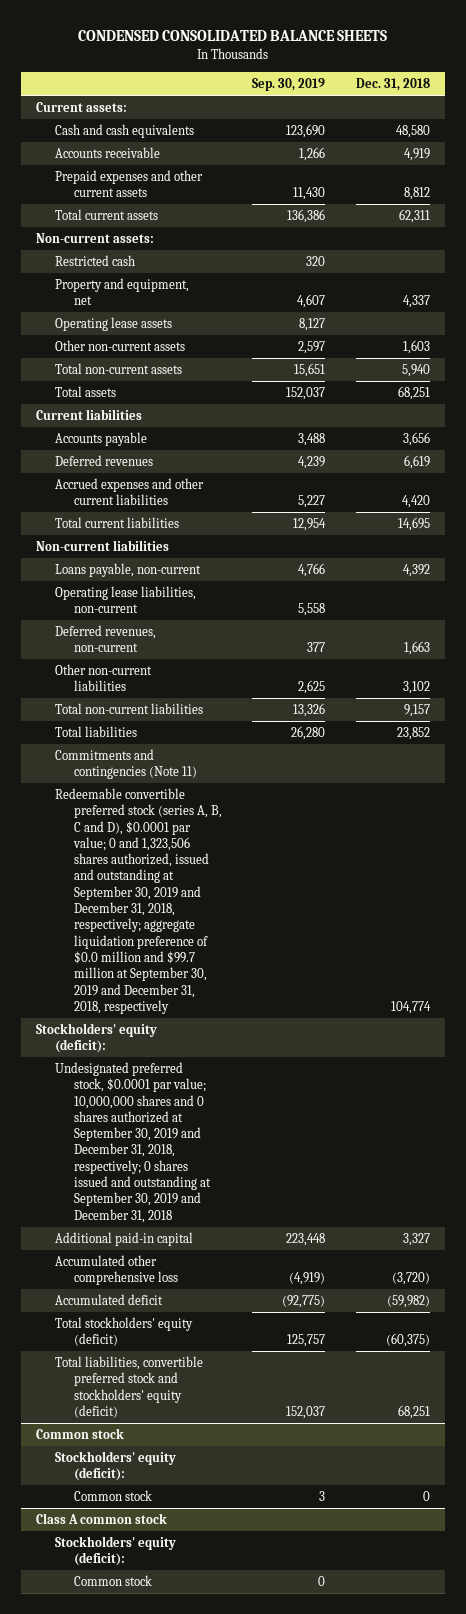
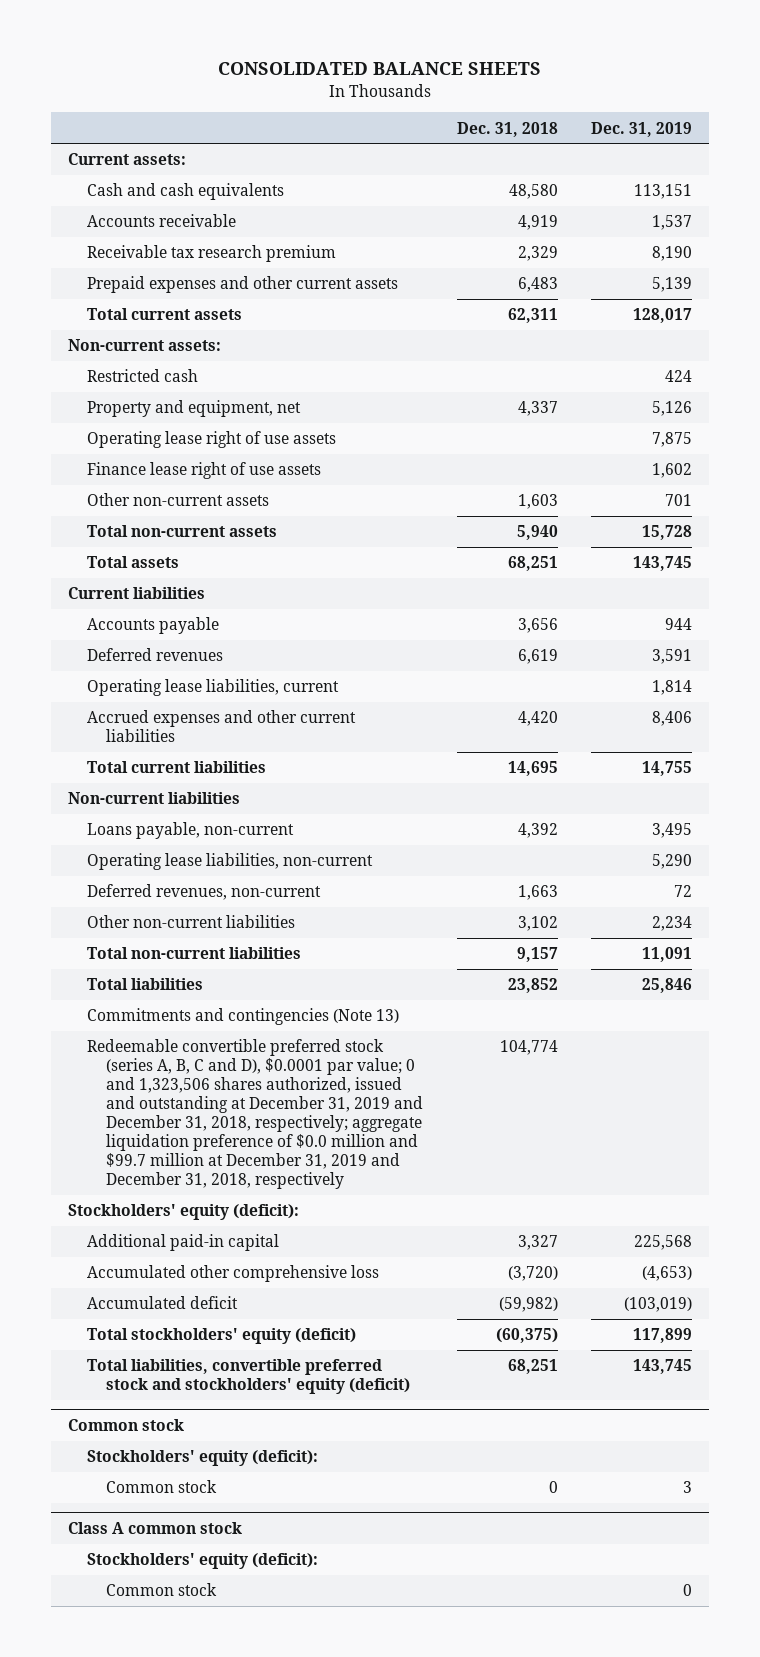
- CONDENSED CONSOLIDATED BALANCE SHEETS
+ CONSOLIDATED BALANCE SHEETS
- | Sep. 30, 2019 | Dec. 31, 2018
+ | Dec. 31, 2018 | Dec. 31, 2019
- Prepaid expenses and other current assets | 11,430 | 8,812
+ Receivable tax research premium | 2,329 | 8,190
+ Prepaid expenses and other current assets | 6,483 | 5,139
- Operating lease assets | 8,127 |
+ Operating lease right of use assets | | 7,875
+ Finance lease right of use assets | | 1,602
+ Operating lease liabilities, current | | 1,814
- Commitments and contingencies (Note 11)
- Redeemable convertible preferred stock (series A, B, C and D), $0.0001 par value; 0 and 1,323,506 shares authorized, issued and outstanding at September 30, 2019 and December 31, 2018, respectively; aggregate liquidation preference of $0.0 million and $99.7 million at September 30, 2019 and December 31, 2018, respectively | | 104,774
+ Commitments and contingencies (Note 13)
+ Redeemable convertible preferred stock (series A, B, C and D), $0.0001 par value; 0 and 1,323,506 shares authorized, issued and outstanding at December 31, 2019 and December 31, 2018, respectively; aggregate liquidation preference of $0.0 million and $99.7 million at December 31, 2019 and December 31, 2018, respectively | 104,774 |
- Undesignated preferred stock, $0.0001 par value; 10,000,000 shares and 0 shares authorized at September 30, 2019 and December 31, 2018, respectively; 0 shares issued and outstanding at September 30, 2019 and December 31, 2018

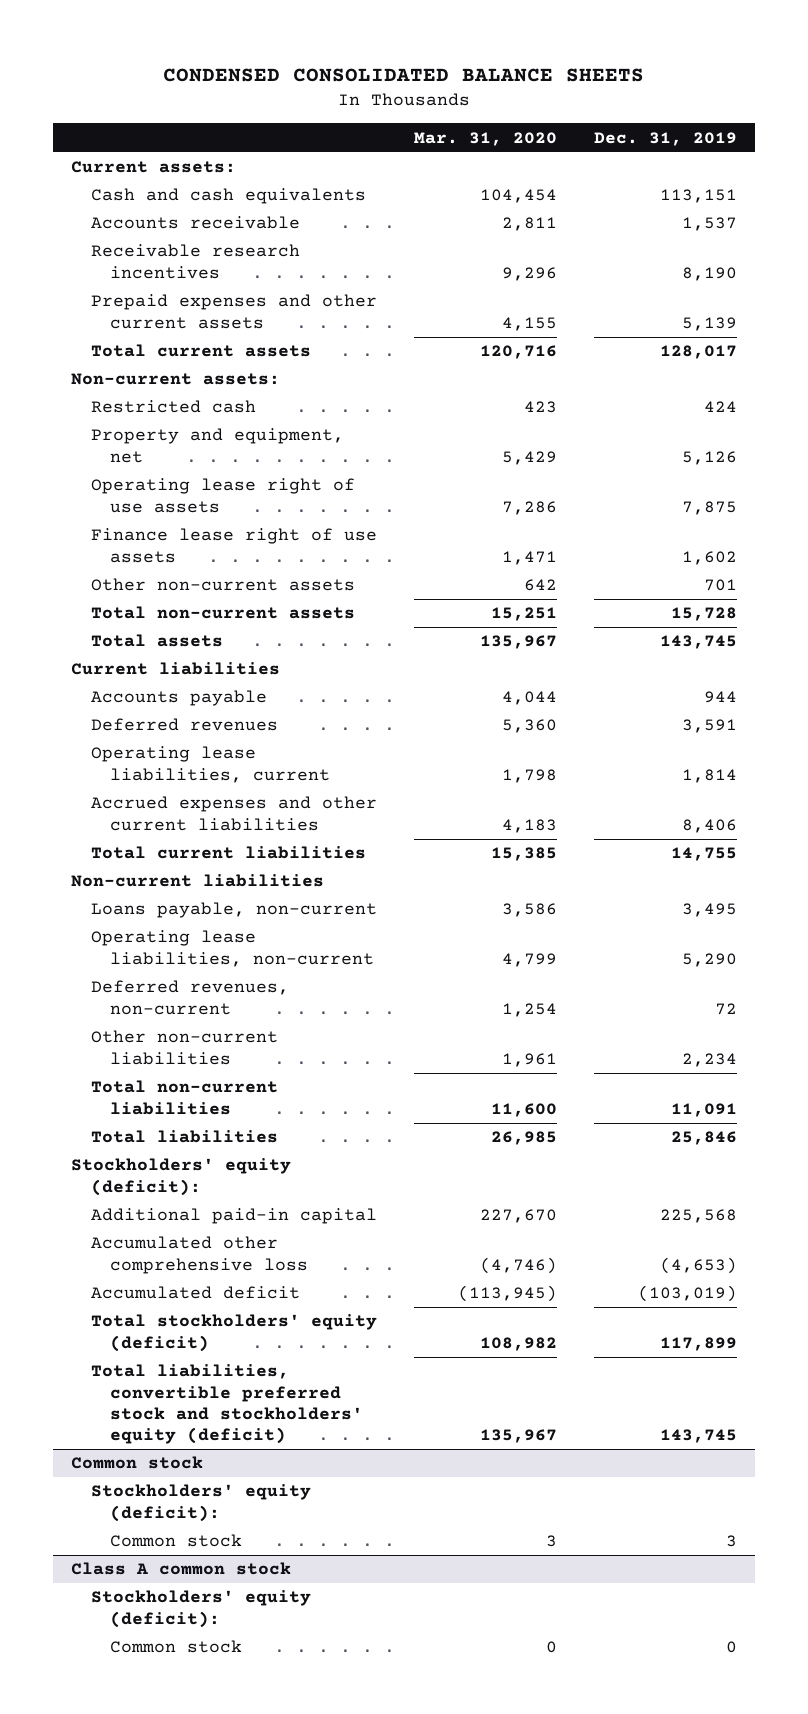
- CONSOLIDATED BALANCE SHEETS
+ CONDENSED CONSOLIDATED BALANCE SHEETS
- | Dec. 31, 2018 | Dec. 31, 2019
+ | Mar. 31, 2020 | Dec. 31, 2019
- Receivable tax research premium | 2,329 | 8,190
+ Receivable research incentives | 9,296 | 8,190
- Commitments and contingencies (Note 13)
- Redeemable convertible preferred stock (series A, B, C and D), $0.0001 par value; 0 and 1,323,506 shares authorized, issued and outstanding at December 31, 2019 and December 31, 2018, respectively; aggregate liquidation preference of $0.0 million and $99.7 million at December 31, 2019 and December 31, 2018, respectively | 104,774 |

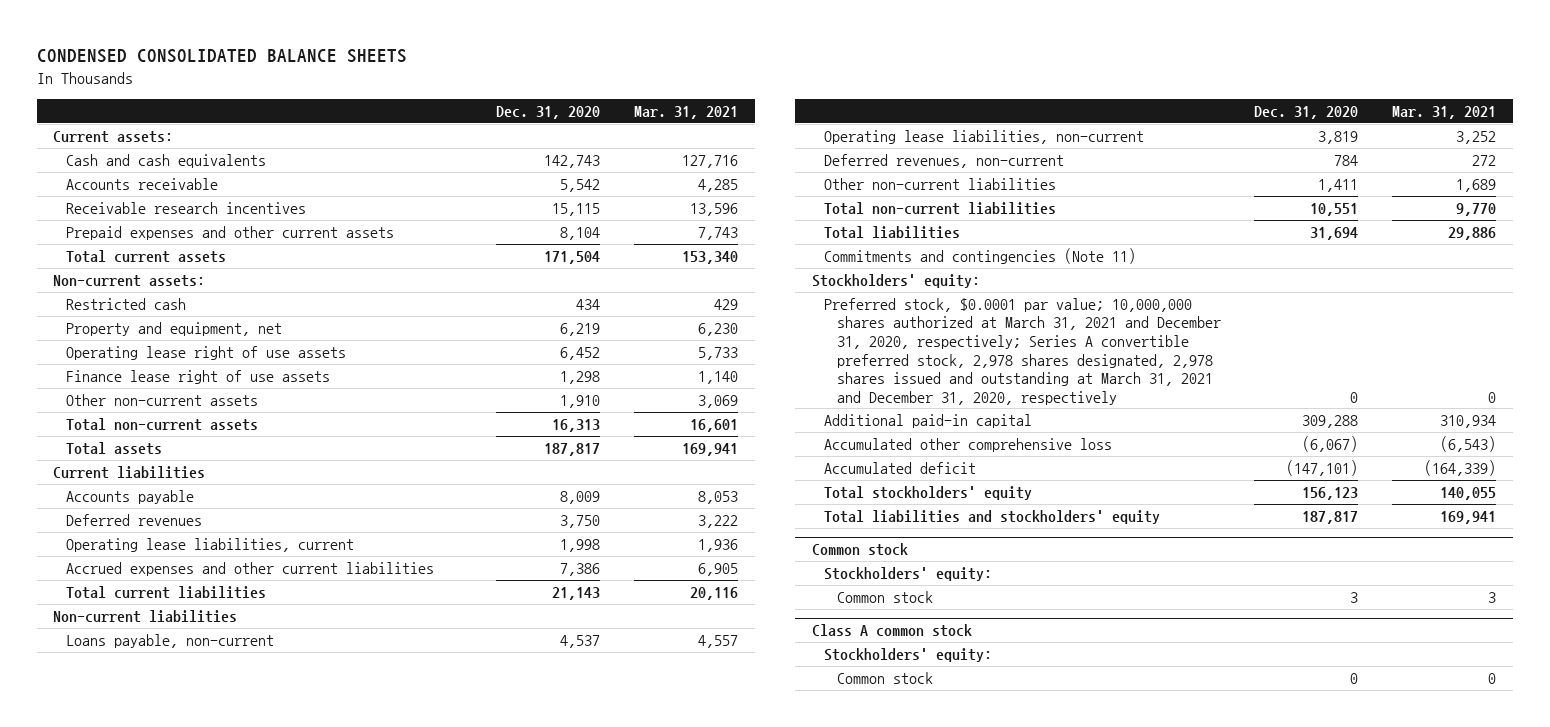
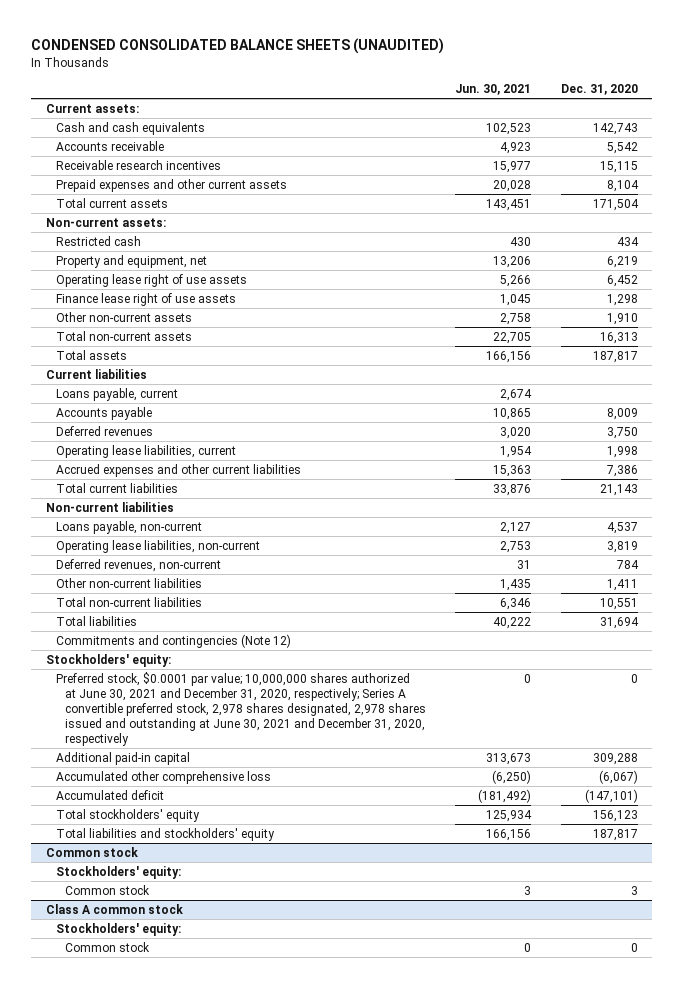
- CONDENSED CONSOLIDATED BALANCE SHEETS
+ CONDENSED CONSOLIDATED BALANCE SHEETS (UNAUDITED)
- | Dec. 31, 2020 | Mar. 31, 2021
+ | Jun. 30, 2021 | Dec. 31, 2020
+ Loans payable, current | 2,674 |
- Commitments and contingencies (Note 11)
+ Commitments and contingencies (Note 12)
- Preferred stock, $0.0001 par value; 10,000,000 shares authorized at March 31, 2021 and December 31, 2020, respectively; Series A convertible preferred stock, 2,978 shares designated, 2,978 shares issued and outstanding at March 31, 2021 and December 31, 2020, respectively | 0 | 0
+ Preferred stock, $0.0001 par value; 10,000,000 shares authorized at June 30, 2021 and December 31, 2020, respectively; Series A convertible preferred stock, 2,978 shares designated, 2,978 shares issued and outstanding at June 30, 2021 and December 31, 2020, respectively | 0 | 0

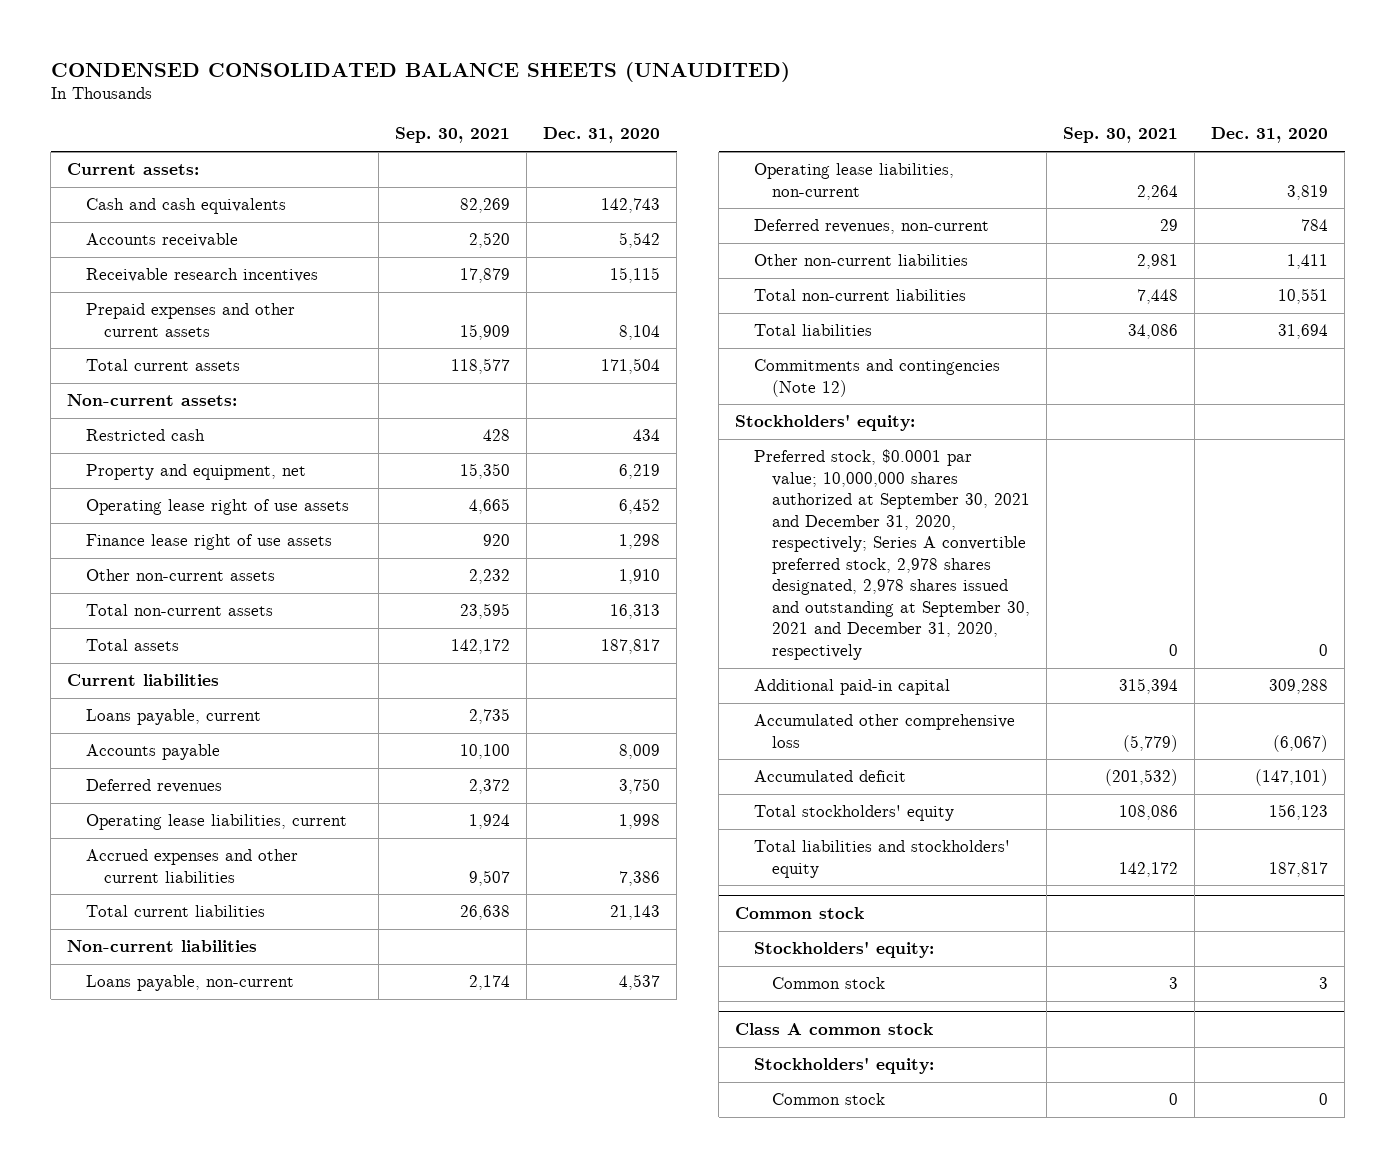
- | Jun. 30, 2021 | Dec. 31, 2020
+ | Sep. 30, 2021 | Dec. 31, 2020
- Preferred stock, $0.0001 par value; 10,000,000 shares authorized at June 30, 2021 and December 31, 2020, respectively; Series A convertible preferred stock, 2,978 shares designated, 2,978 shares issued and outstanding at June 30, 2021 and December 31, 2020, respectively | 0 | 0
+ Preferred stock, $0.0001 par value; 10,000,000 shares authorized at September 30, 2021 and December 31, 2020, respectively; Series A convertible preferred stock, 2,978 shares designated, 2,978 shares issued and outstanding at September 30, 2021 and December 31, 2020, respectively | 0 | 0

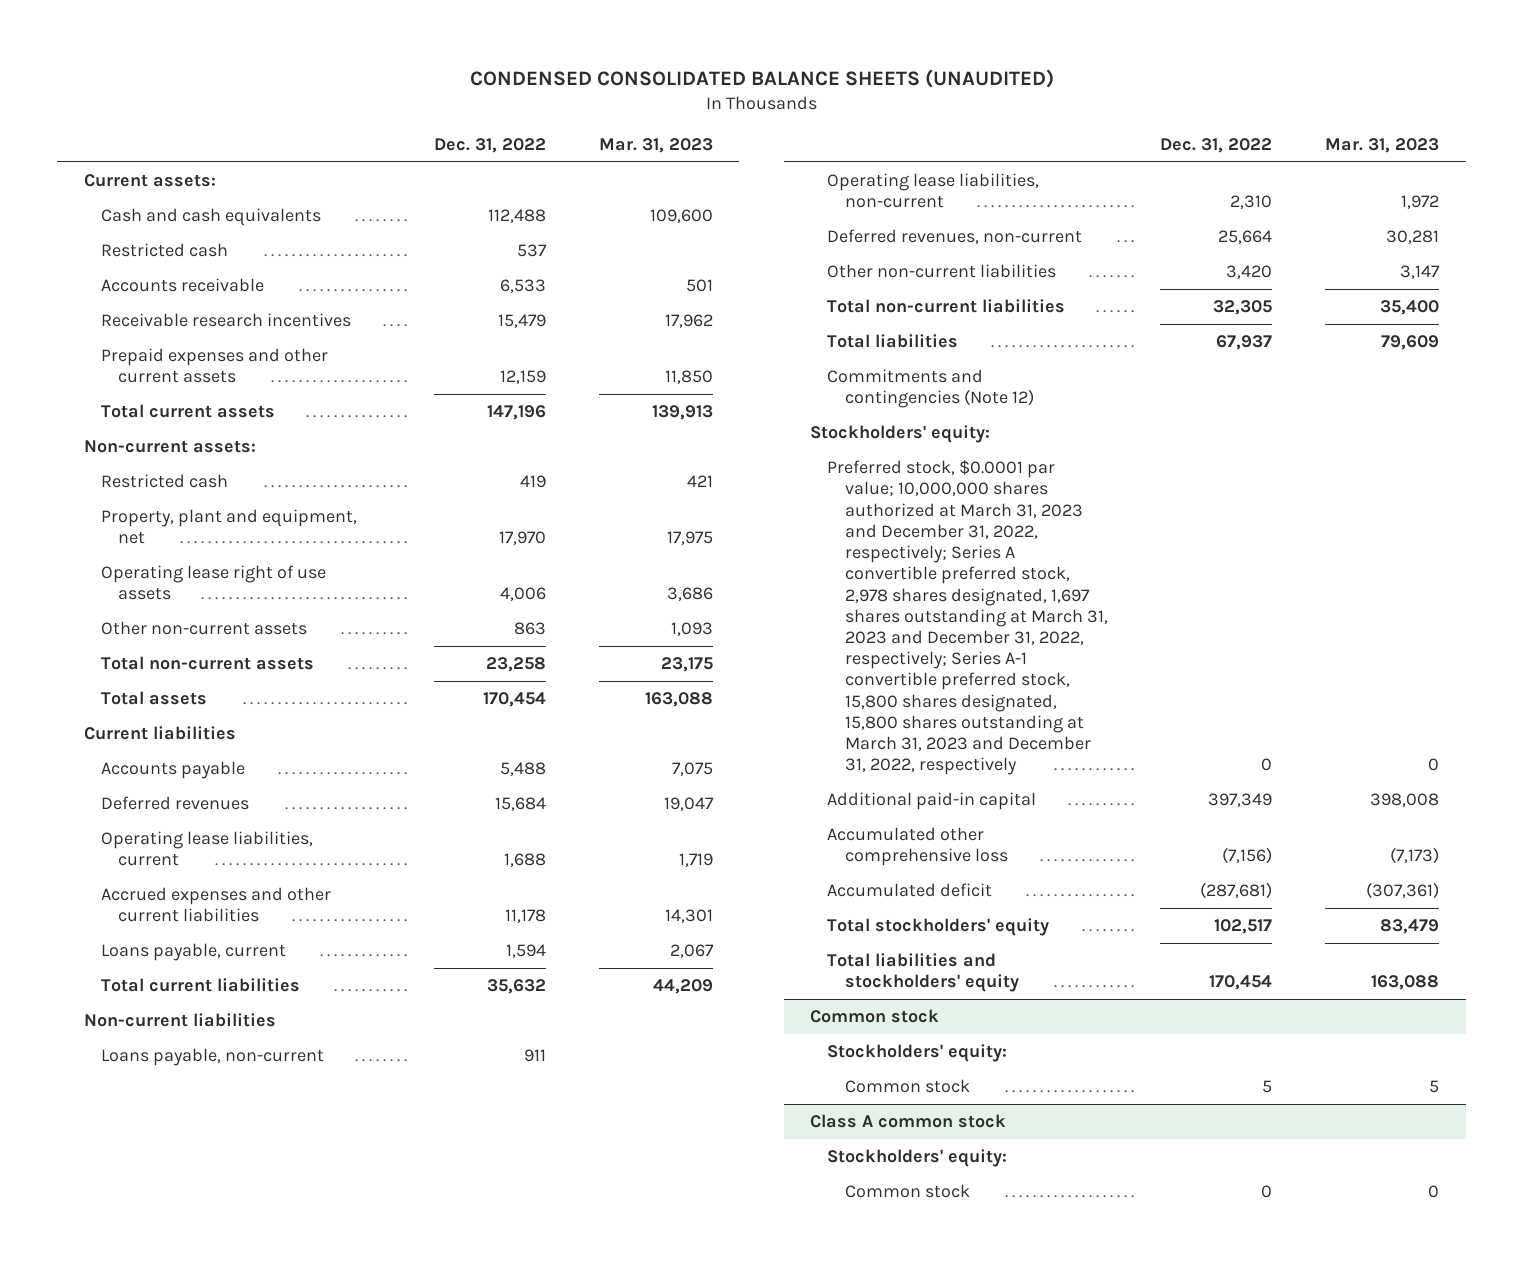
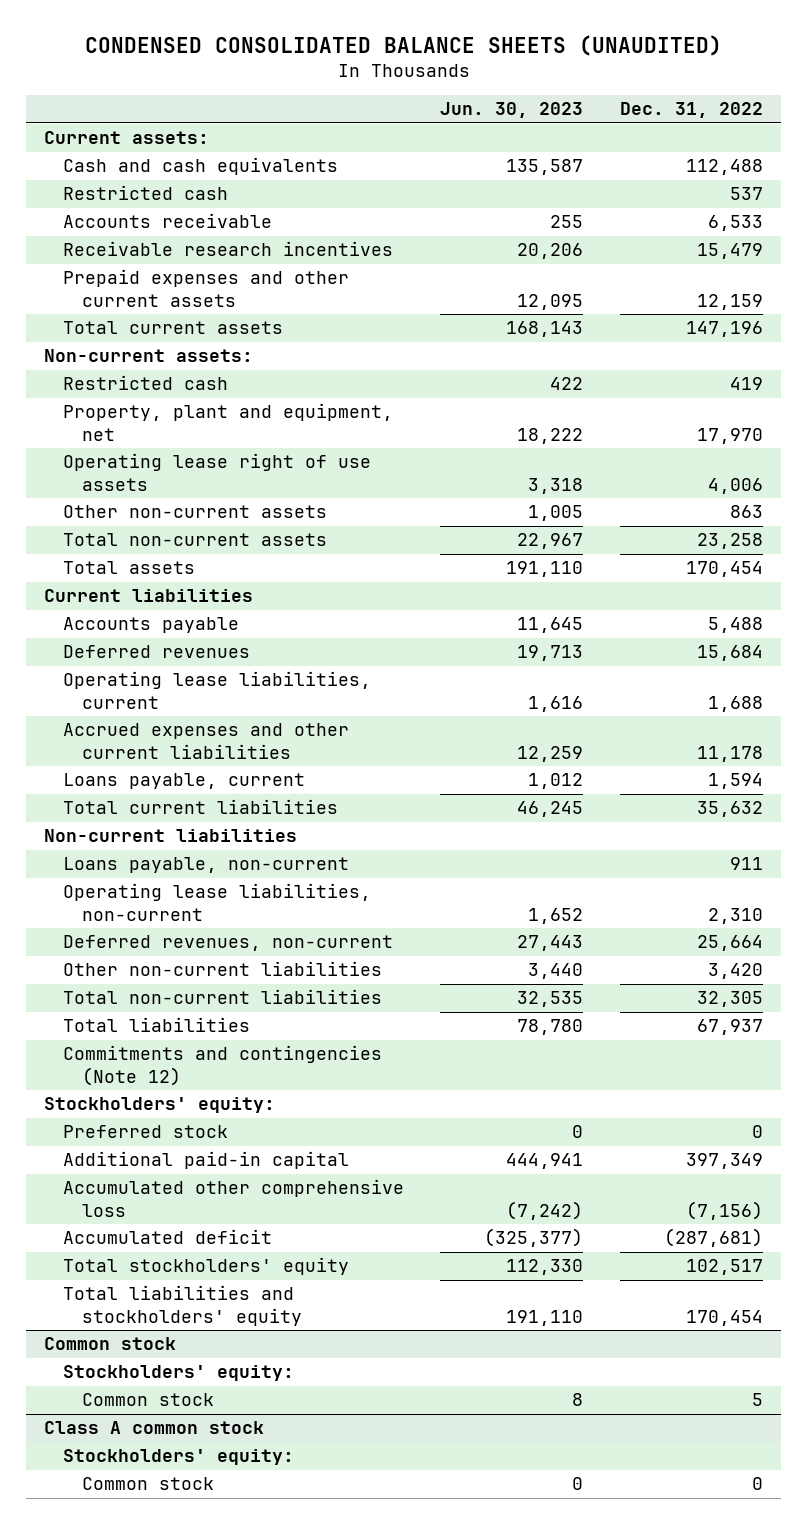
- | Dec. 31, 2022 | Mar. 31, 2023
+ | Jun. 30, 2023 | Dec. 31, 2022
- Preferred stock, $0.0001 par value; 10,000,000 shares authorized at March 31, 2023 and December 31, 2022, respectively; Series A convertible preferred stock, 2,978 shares designated, 1,697 shares outstanding at March 31, 2023 and December 31, 2022, respectively; Series A-1 convertible preferred stock, 15,800 shares designated, 15,800 shares outstanding at March 31, 2023 and December 31, 2022, respectively | 0 | 0
+ Preferred stock | 0 | 0

